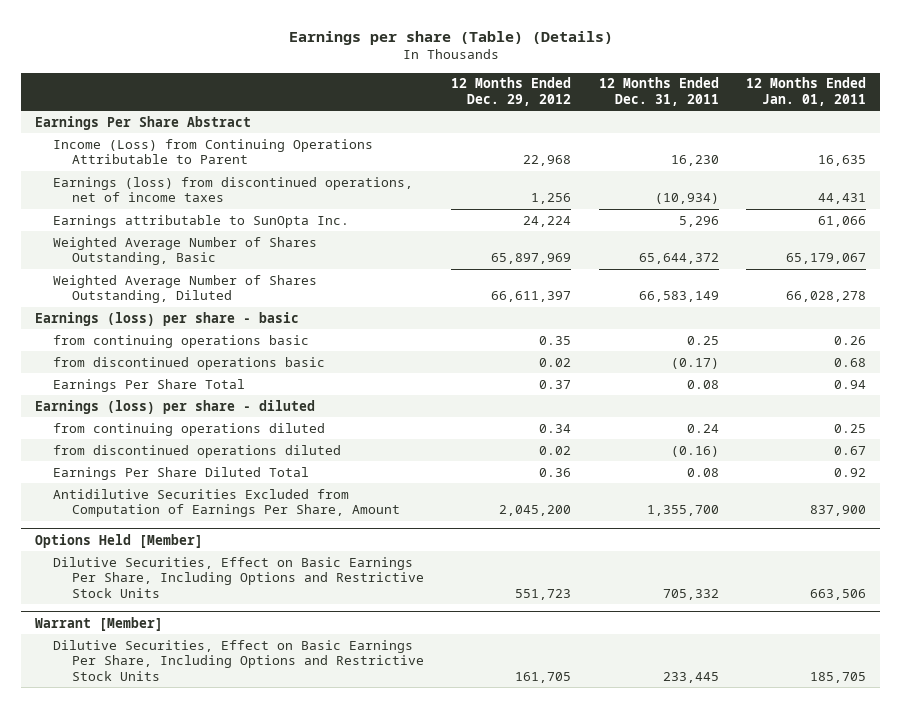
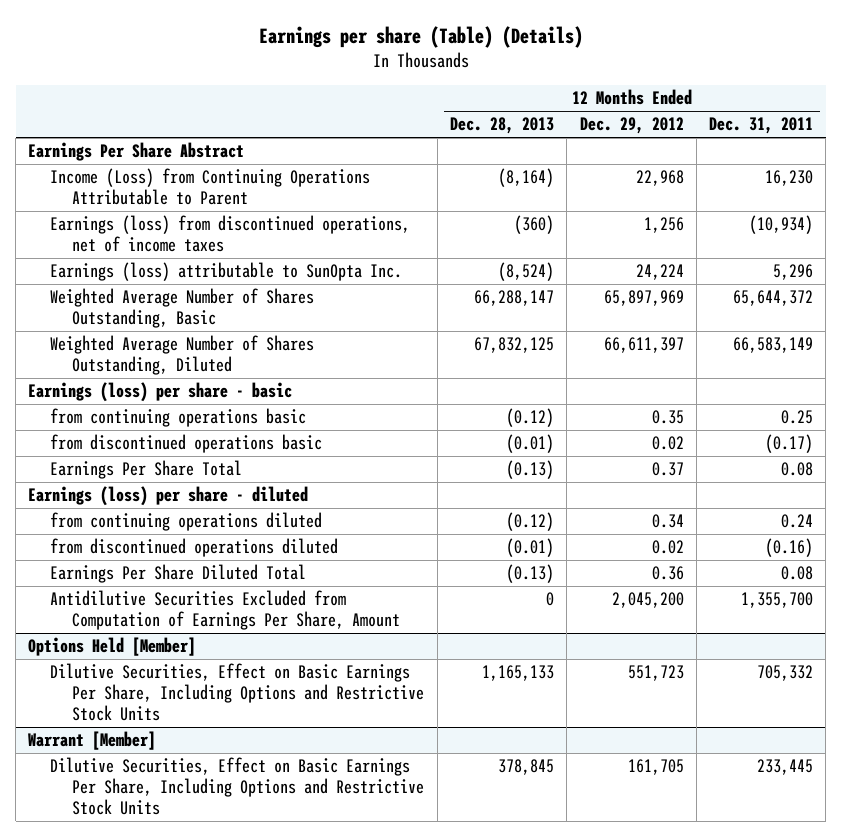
- | 12 Months Ended Dec. 29, 2012 | 12 Months Ended Dec. 31, 2011 | 12 Months Ended Jan. 01, 2011
+ | 12 Months Ended Dec. 28, 2013 | 12 Months Ended Dec. 29, 2012 | 12 Months Ended Dec. 31, 2011
- Earnings attributable to SunOpta Inc. | 24,224 | 5,296 | 61,066
+ Earnings (loss) attributable to SunOpta Inc. | (8,524) | 24,224 | 5,296

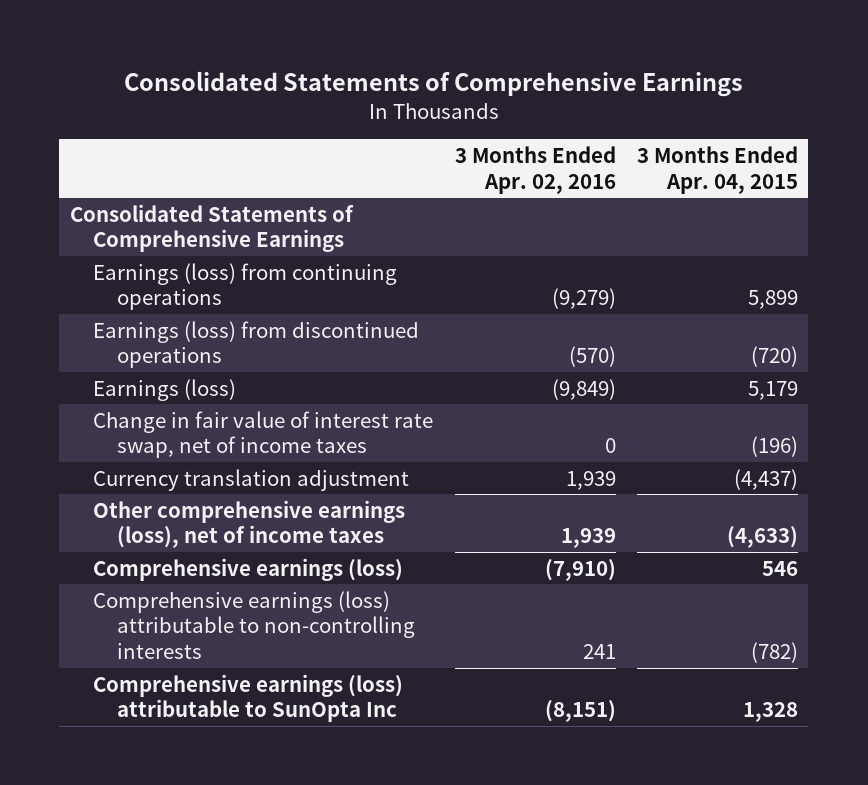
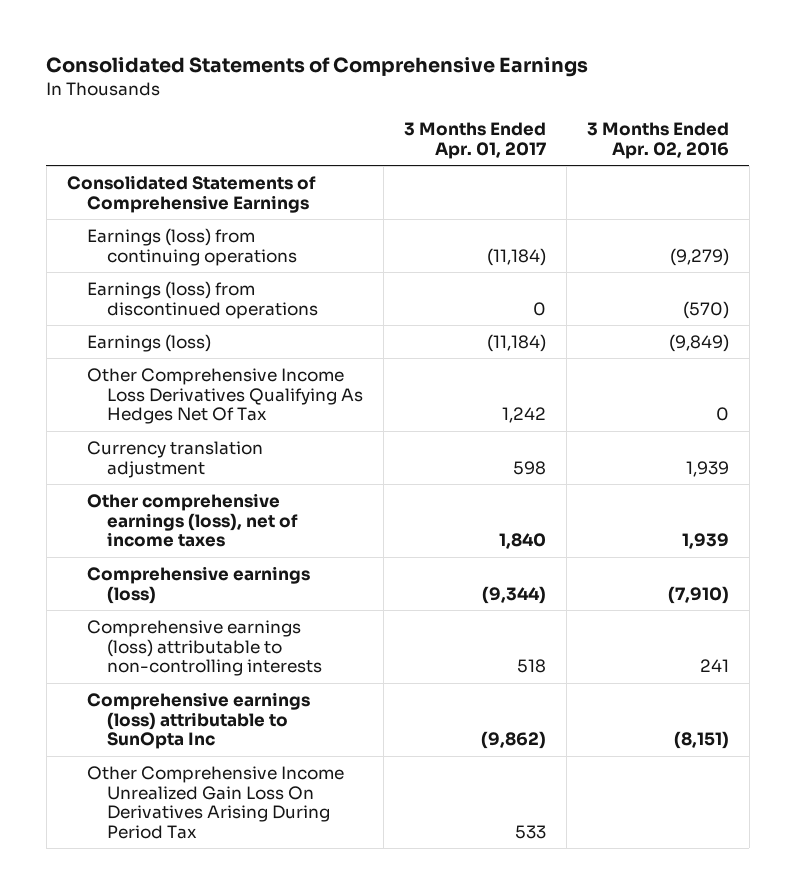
- | 3 Months Ended Apr. 02, 2016 | 3 Months Ended Apr. 04, 2015
+ | 3 Months Ended Apr. 01, 2017 | 3 Months Ended Apr. 02, 2016
- Change in fair value of interest rate swap, net of income taxes | 0 | (196)
+ Other Comprehensive Income Loss Derivatives Qualifying As Hedges Net Of Tax | 1,242 | 0
+ Other Comprehensive Income Unrealized Gain Loss On Derivatives Arising During Period Tax | 533 |

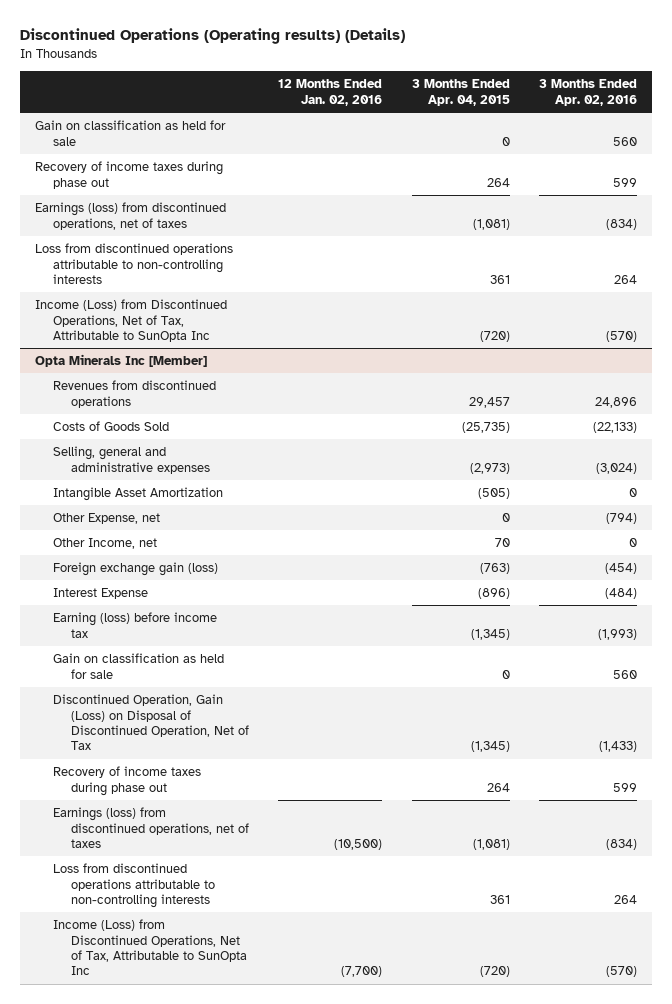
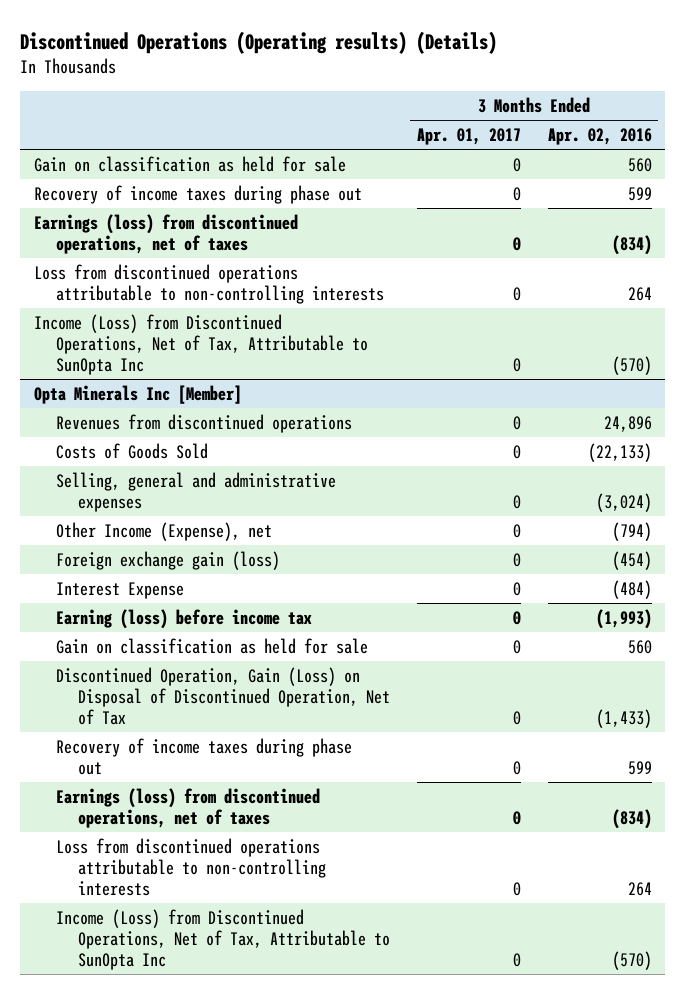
- | 12 Months Ended Jan. 02, 2016 | 3 Months Ended Apr. 04, 2015 | 3 Months Ended Apr. 02, 2016
+ | 3 Months Ended Apr. 01, 2017 | 3 Months Ended Apr. 02, 2016
@ Opta Minerals Inc [Member]
- Intangible Asset Amortization | | (505) | 0
- Other Expense, net | | 0 | (794)
- Other Income, net | | 70 | 0
+ Other Income (Expense), net | 0 | (794)

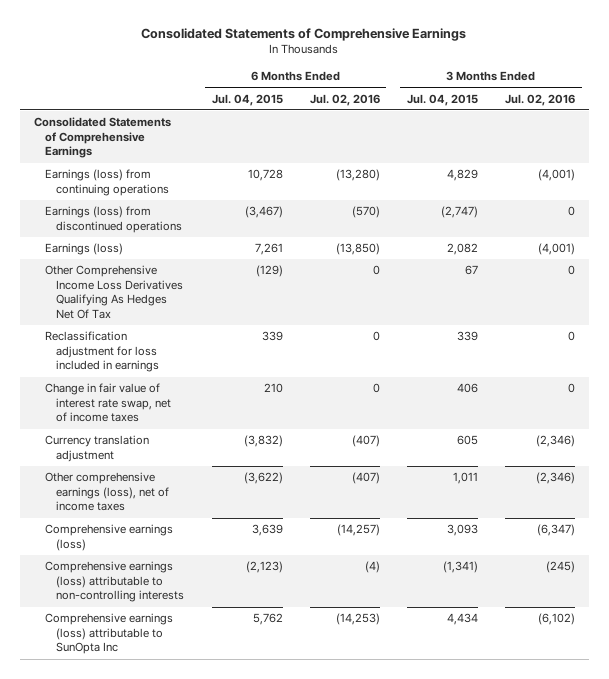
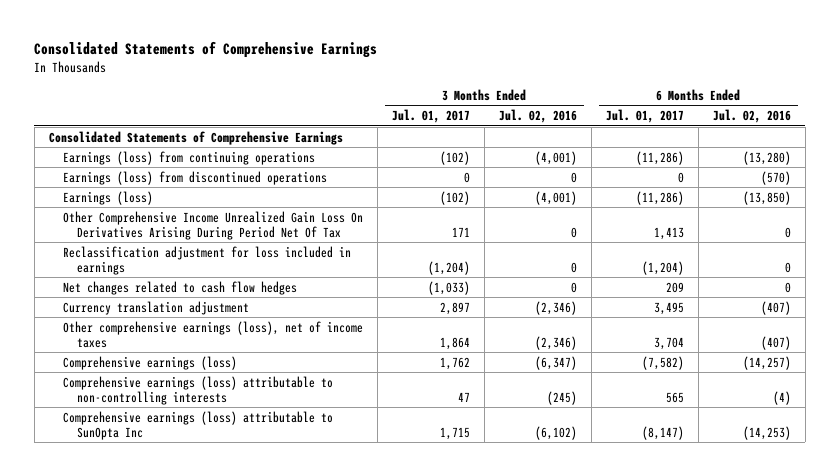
- | 6 Months Ended Jul. 04, 2015 | 6 Months Ended Jul. 02, 2016 | 3 Months Ended Jul. 04, 2015 | 3 Months Ended Jul. 02, 2016
+ | 3 Months Ended Jul. 01, 2017 | 3 Months Ended Jul. 02, 2016 | 6 Months Ended Jul. 01, 2017 | 6 Months Ended Jul. 02, 2016
- Other Comprehensive Income Loss Derivatives Qualifying As Hedges Net Of Tax | (129) | 0 | 67 | 0
+ Other Comprehensive Income Unrealized Gain Loss On Derivatives Arising During Period Net Of Tax | 171 | 0 | 1,413 | 0
- Change in fair value of interest rate swap, net of income taxes | 210 | 0 | 406 | 0
+ Net changes related to cash flow hedges | (1,033) | 0 | 209 | 0

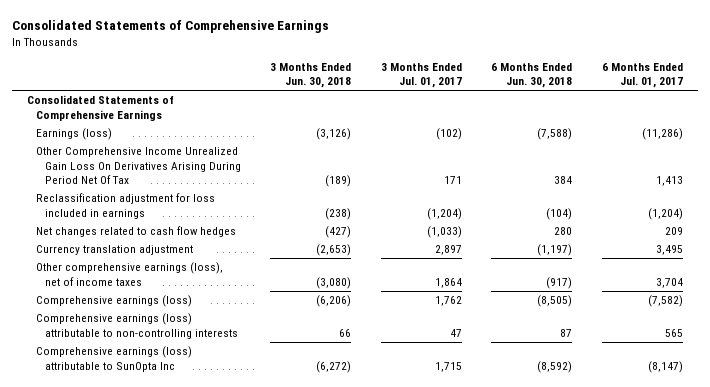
- | 3 Months Ended Jul. 01, 2017 | 3 Months Ended Jul. 02, 2016 | 6 Months Ended Jul. 01, 2017 | 6 Months Ended Jul. 02, 2016
+ | 3 Months Ended Jun. 30, 2018 | 3 Months Ended Jul. 01, 2017 | 6 Months Ended Jun. 30, 2018 | 6 Months Ended Jul. 01, 2017
- Earnings (loss) from continuing operations | (102) | (4,001) | (11,286) | (13,280)
- Earnings (loss) from discontinued operations | 0 | 0 | 0 | (570)

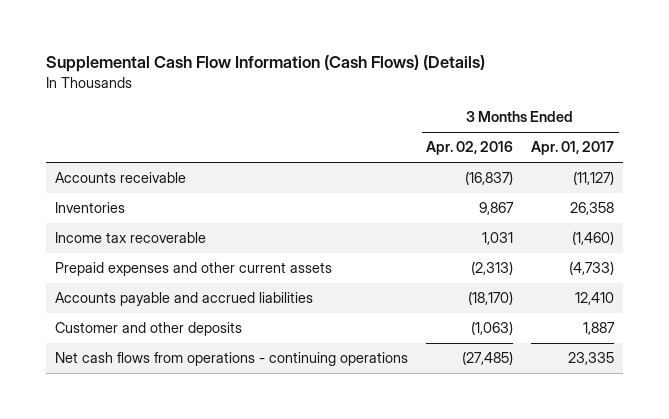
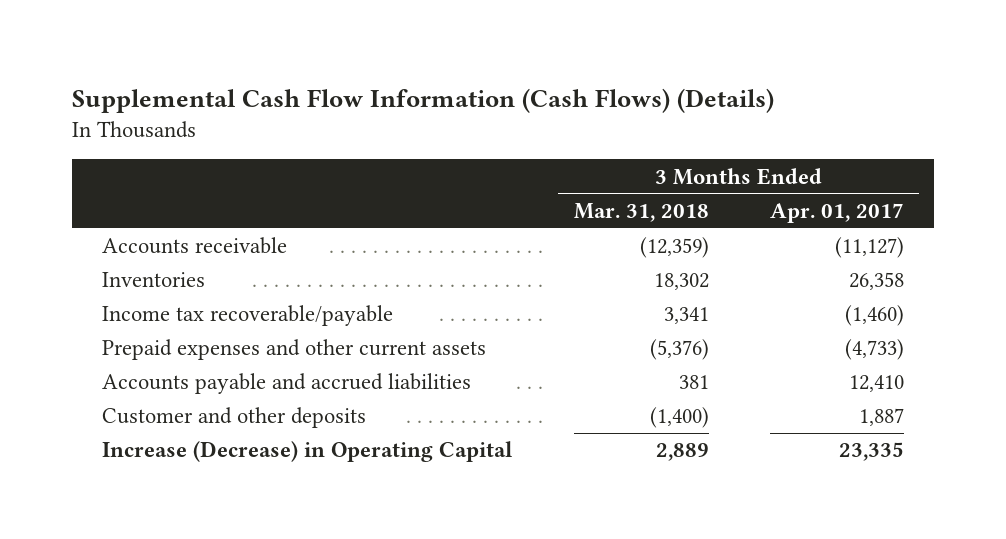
- | 3 Months Ended Apr. 02, 2016 | 3 Months Ended Apr. 01, 2017
+ | 3 Months Ended Mar. 31, 2018 | 3 Months Ended Apr. 01, 2017
- Income tax recoverable | 1,031 | (1,460)
+ Income tax recoverable/payable | 3,341 | (1,460)
- Net cash flows from operations - continuing operations | (27,485) | 23,335
+ Increase (Decrease) in Operating Capital | 2,889 | 23,335

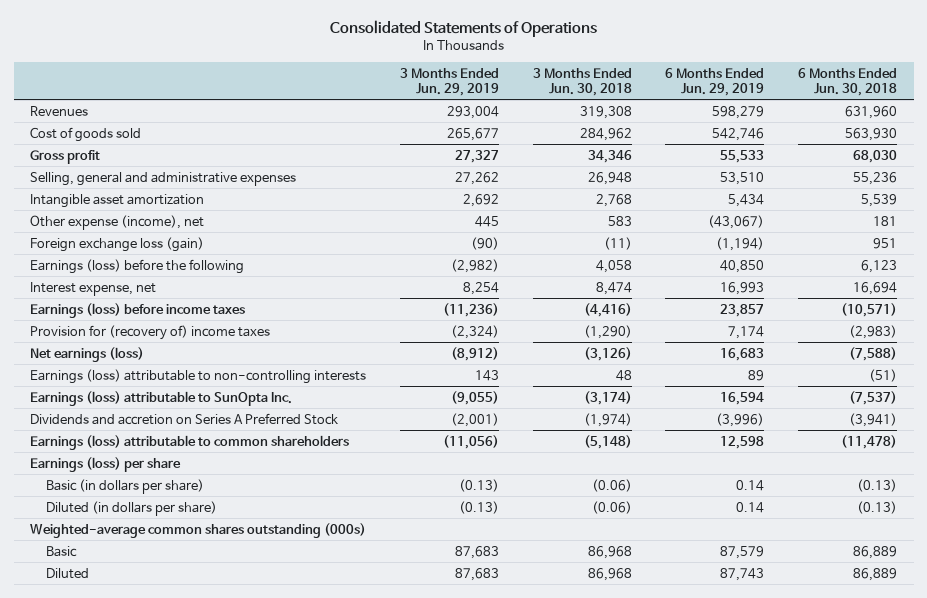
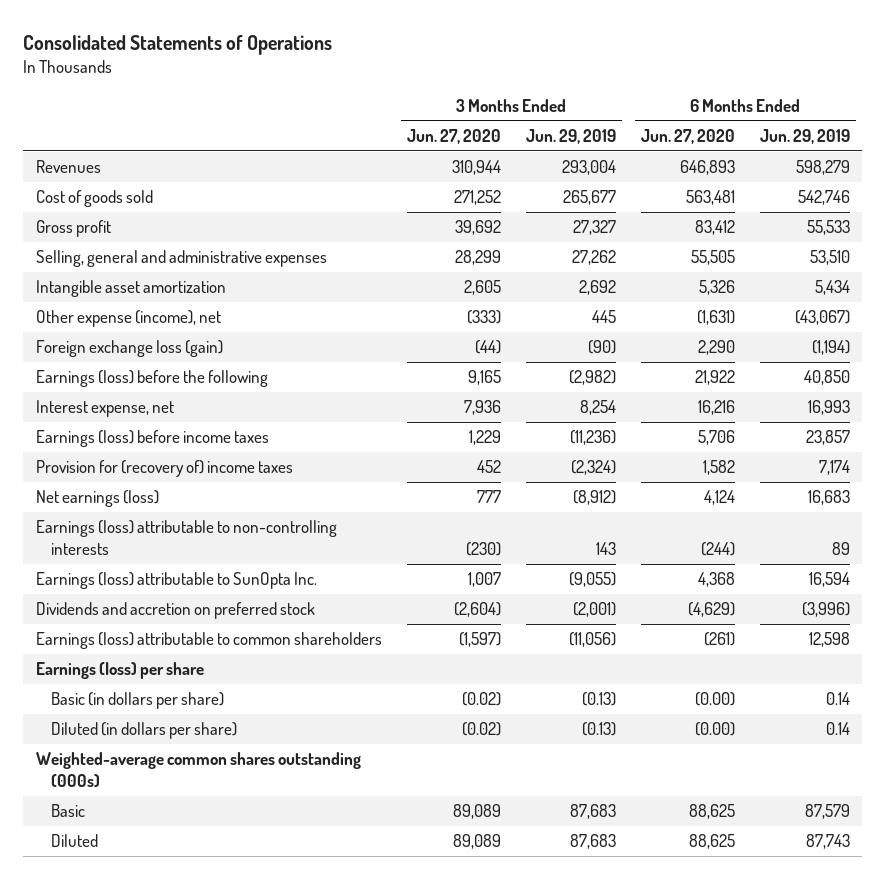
- | 3 Months Ended Jun. 29, 2019 | 3 Months Ended Jun. 30, 2018 | 6 Months Ended Jun. 29, 2019 | 6 Months Ended Jun. 30, 2018
+ | 3 Months Ended Jun. 27, 2020 | 3 Months Ended Jun. 29, 2019 | 6 Months Ended Jun. 27, 2020 | 6 Months Ended Jun. 29, 2019
- Dividends and accretion on Series A Preferred Stock | (2,001) | (1,974) | (3,996) | (3,941)
+ Dividends and accretion on preferred stock | (2,604) | (2,001) | (4,629) | (3,996)

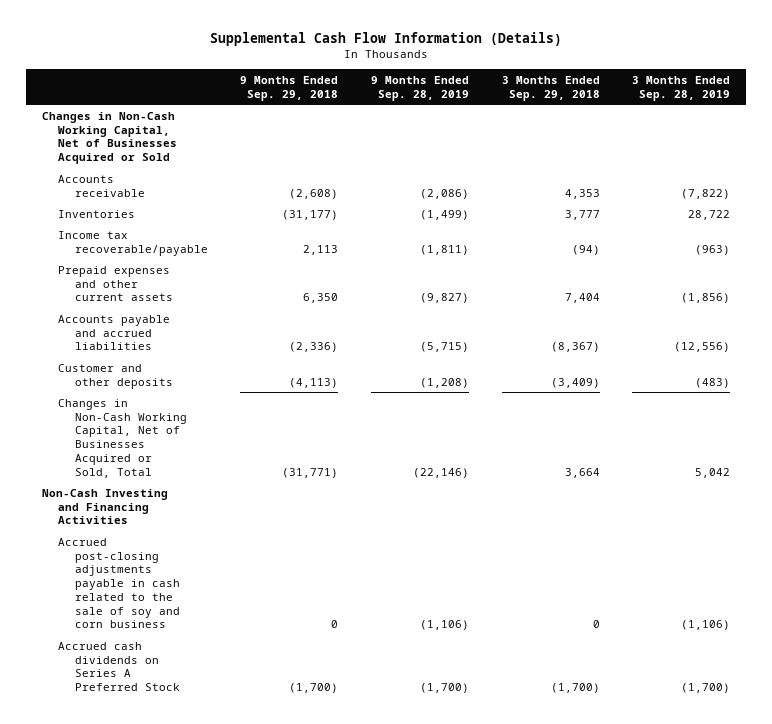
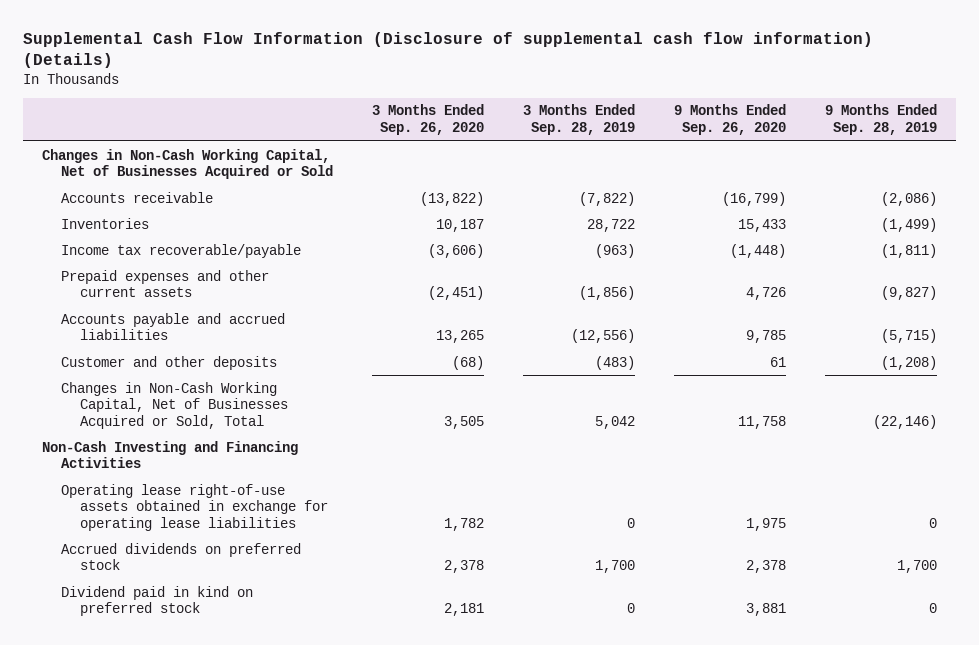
- Supplemental Cash Flow Information (Details)
+ Supplemental Cash Flow Information (Disclosure of supplemental cash flow information) (Details)
- | 9 Months Ended Sep. 29, 2018 | 9 Months Ended Sep. 28, 2019 | 3 Months Ended Sep. 29, 2018 | 3 Months Ended Sep. 28, 2019
+ | 3 Months Ended Sep. 26, 2020 | 3 Months Ended Sep. 28, 2019 | 9 Months Ended Sep. 26, 2020 | 9 Months Ended Sep. 28, 2019
- Accrued post-closing adjustments payable in cash related to the sale of soy and corn business | 0 | (1,106) | 0 | (1,106)
- Accrued cash dividends on Series A Preferred Stock | (1,700) | (1,700) | (1,700) | (1,700)
+ Operating lease right-of-use assets obtained in exchange for operating lease liabilities | 1,782 | 0 | 1,975 | 0
+ Accrued dividends on preferred stock | 2,378 | 1,700 | 2,378 | 1,700
+ Dividend paid in kind on preferred stock | 2,181 | 0 | 3,881 | 0

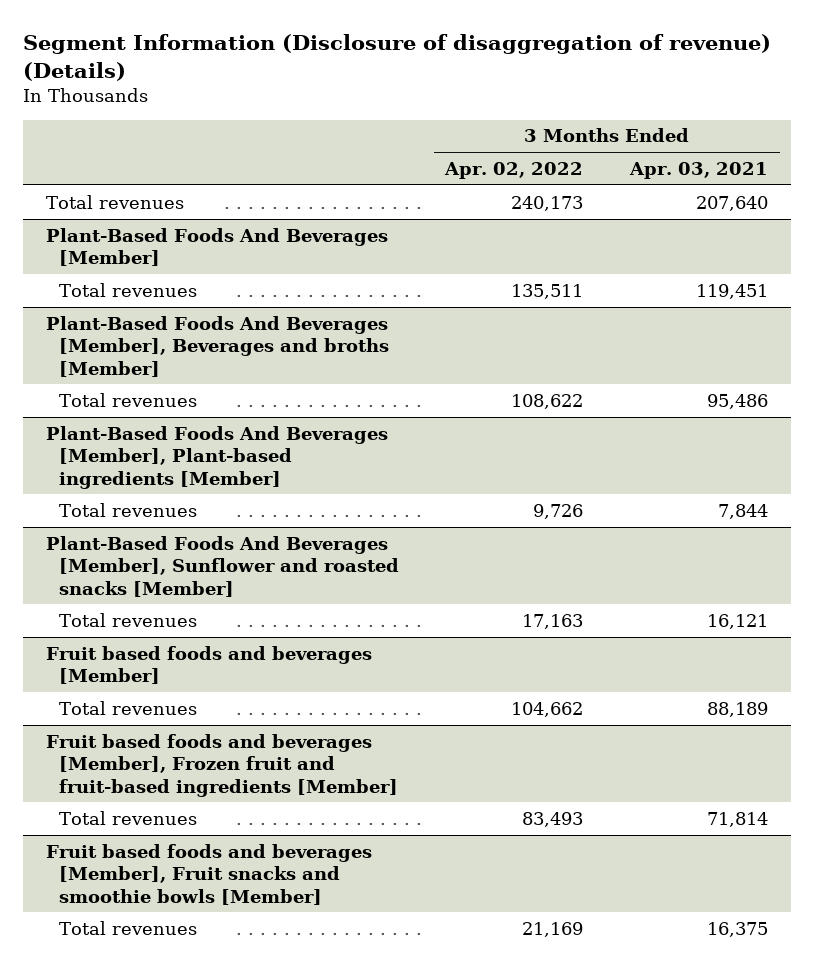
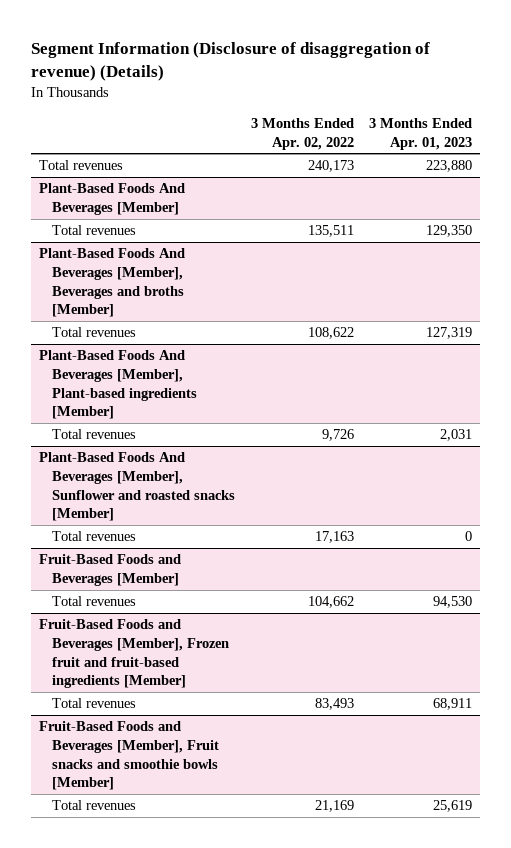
- | 3 Months Ended Apr. 02, 2022 | 3 Months Ended Apr. 03, 2021
+ | 3 Months Ended Apr. 02, 2022 | 3 Months Ended Apr. 01, 2023
- Fruit based foods and beverages [Member]
+ Fruit-Based Foods and Beverages [Member]
- Fruit based foods and beverages [Member], Frozen fruit and fruit-based ingredients [Member]
+ Fruit-Based Foods and Beverages [Member], Frozen fruit and fruit-based ingredients [Member]
- Fruit based foods and beverages [Member], Fruit snacks and smoothie bowls [Member]
+ Fruit-Based Foods and Beverages [Member], Fruit snacks and smoothie bowls [Member]

